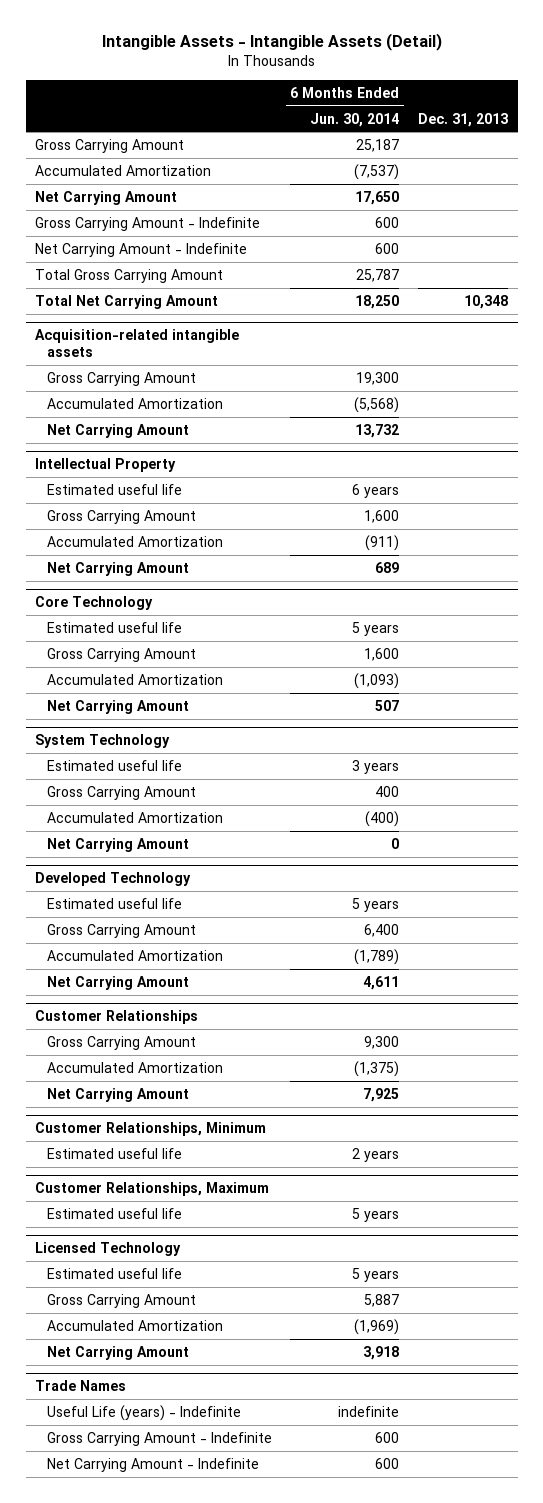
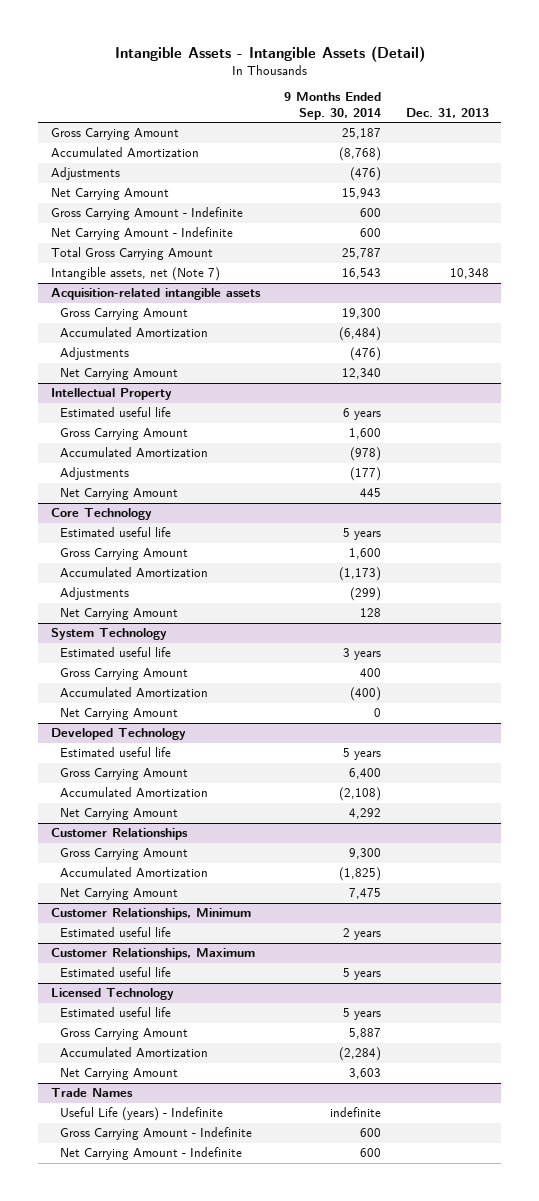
- | 6 Months Ended Jun. 30, 2014 | Dec. 31, 2013
+ | 9 Months Ended Sep. 30, 2014 | Dec. 31, 2013
+ Adjustments | (476) |
- Total Net Carrying Amount | 18,250 | 10,348
+ Intangible assets, net (Note 7) | 16,543 | 10,348
@ Acquisition-related intangible assets
+ Adjustments | (476) |
@ Intellectual Property
+ Adjustments | (177) |
@ Core Technology
+ Adjustments | (299) |

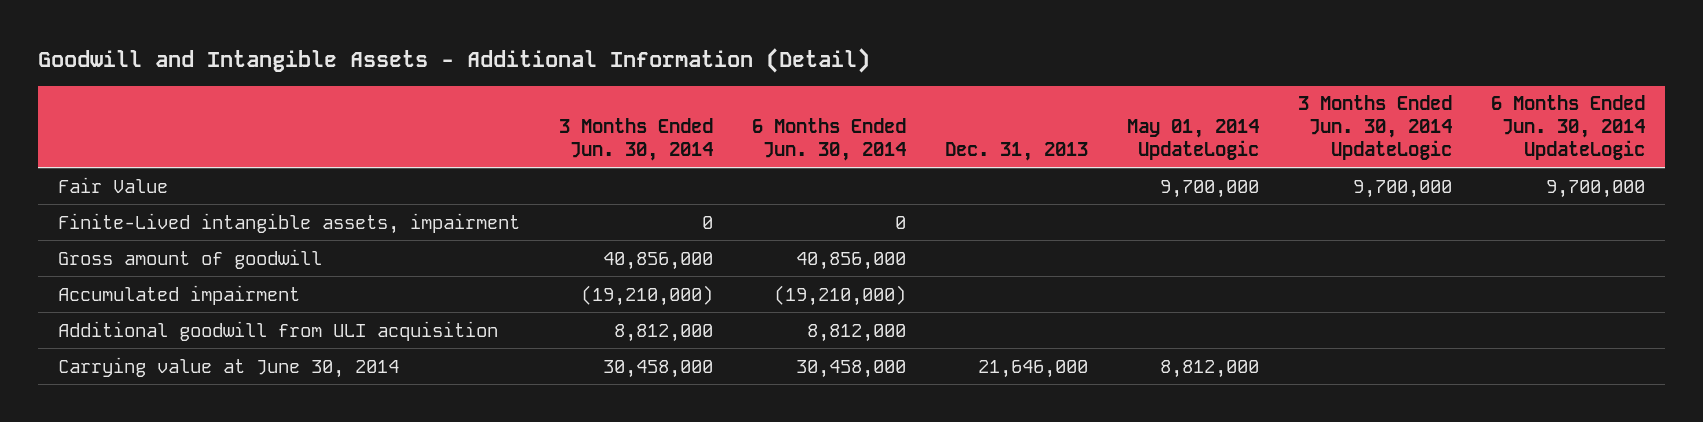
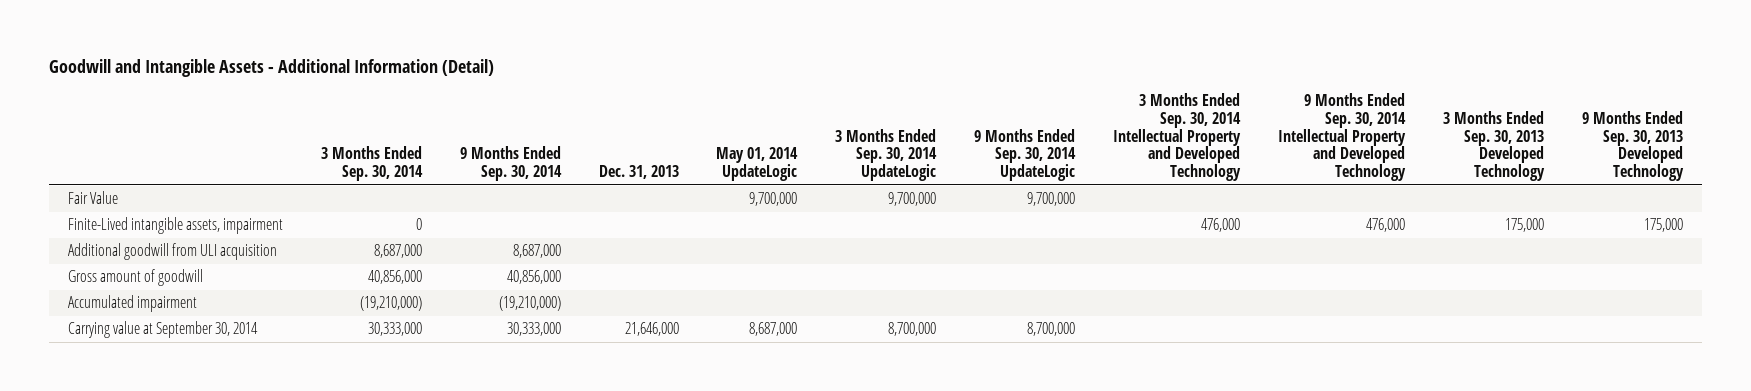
- | 3 Months Ended Jun. 30, 2014 | 6 Months Ended Jun. 30, 2014 | Dec. 31, 2013 | May 01, 2014 UpdateLogic | 3 Months Ended Jun. 30, 2014 UpdateLogic | 6 Months Ended Jun. 30, 2014 UpdateLogic
+ | 3 Months Ended Sep. 30, 2014 | 9 Months Ended Sep. 30, 2014 | Dec. 31, 2013 | May 01, 2014 UpdateLogic | 3 Months Ended Sep. 30, 2014 UpdateLogic | 9 Months Ended Sep. 30, 2014 UpdateLogic | 3 Months Ended Sep. 30, 2014 Intellectual Property and Developed Technology | 9 Months Ended Sep. 30, 2014 Intellectual Property and Developed Technology | 3 Months Ended Sep. 30, 2013 Developed Technology | 9 Months Ended Sep. 30, 2013 Developed Technology
moved up: Additional goodwill from ULI acquisition | 8,687,000 | 8,687,000 | | | | | | | |
- Carrying value at June 30, 2014 | 30,458,000 | 30,458,000 | 21,646,000 | 8,812,000 | |
+ Carrying value at September 30, 2014 | 30,333,000 | 30,333,000 | 21,646,000 | 8,687,000 | 8,700,000 | 8,700,000 | | | |

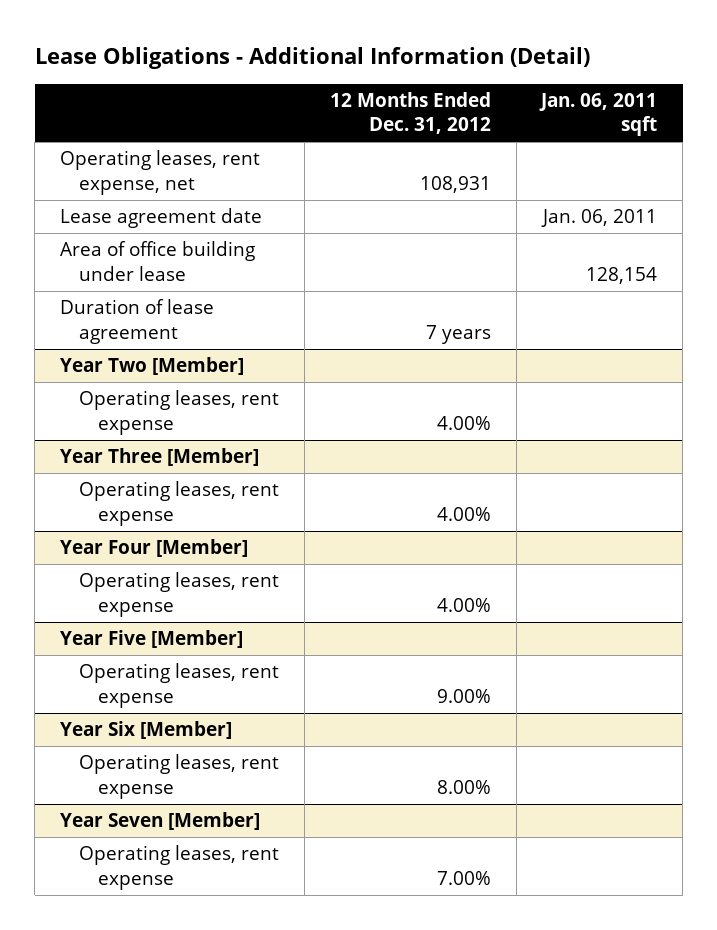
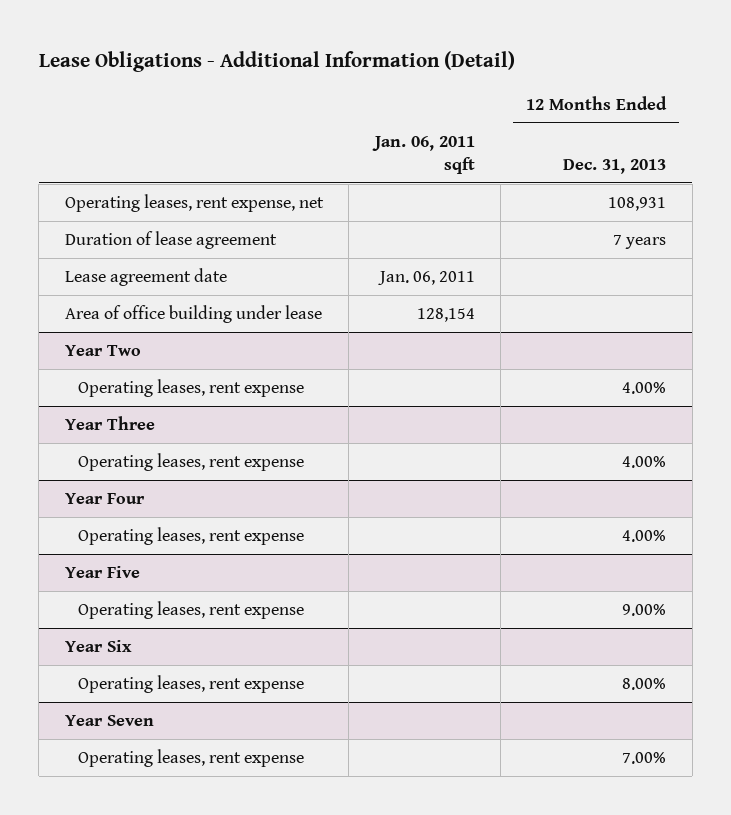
- | 12 Months Ended Dec. 31, 2012 | Jan. 06, 2011 sqft
+ | Jan. 06, 2011 sqft | 12 Months Ended Dec. 31, 2013
moved up: Duration of lease agreement | | 7 years
- Year Two [Member]
+ Year Two
- Year Three [Member]
+ Year Three
- Year Four [Member]
+ Year Four
- Year Five [Member]
+ Year Five
- Year Six [Member]
+ Year Six
- Year Seven [Member]
+ Year Seven

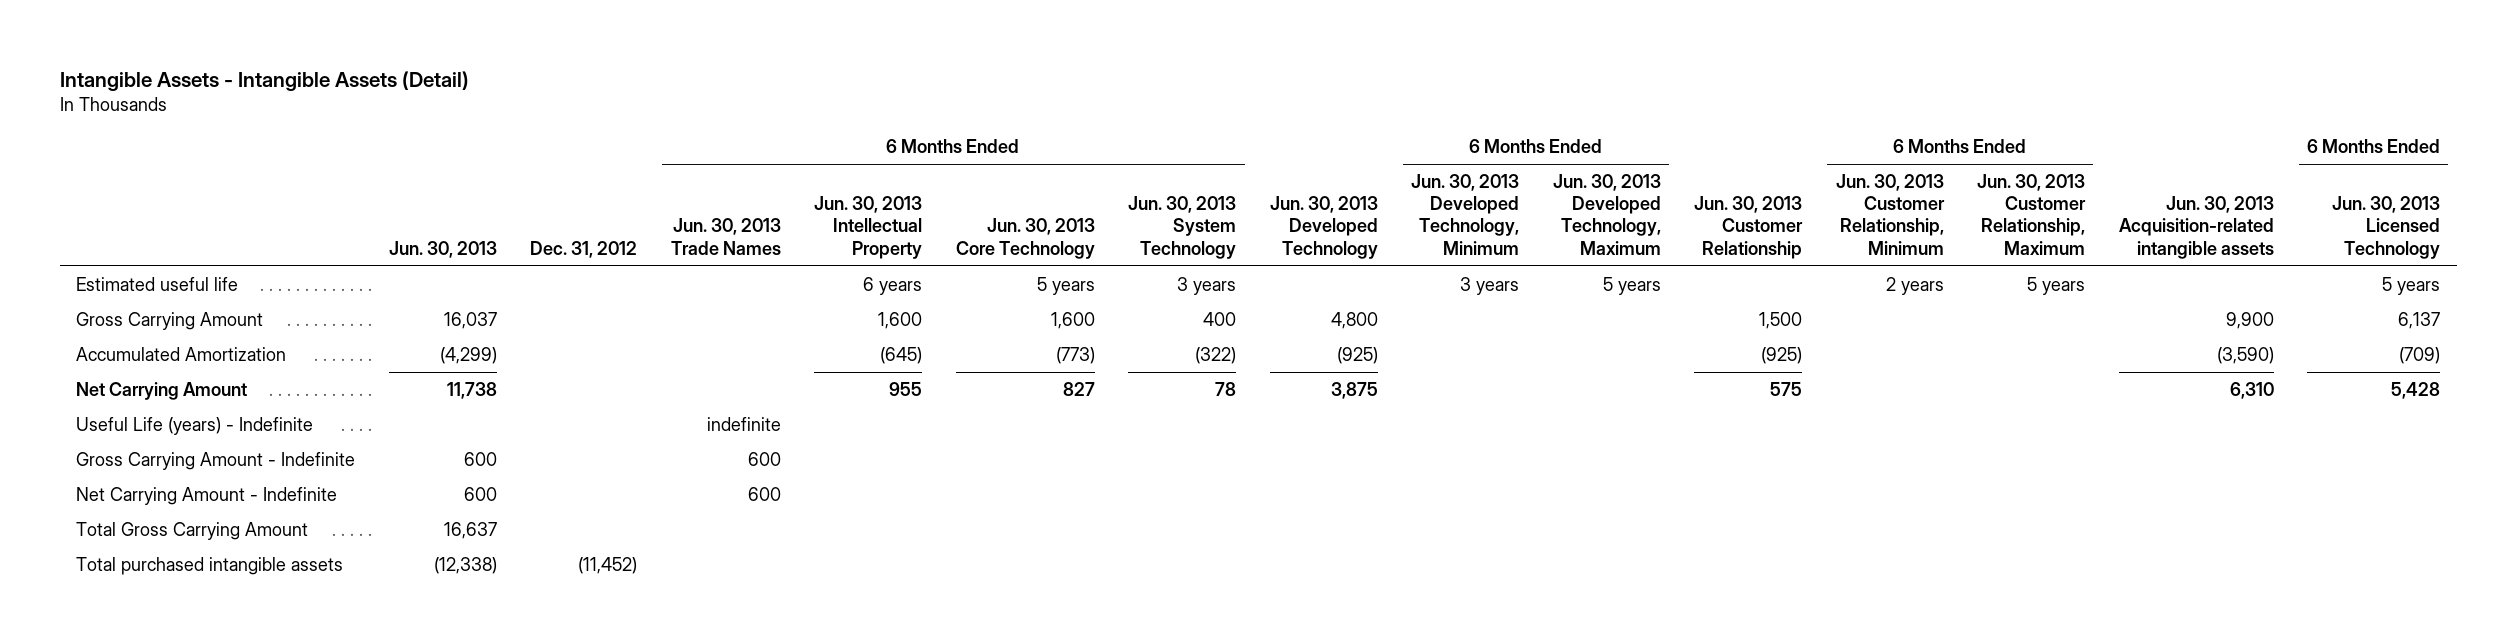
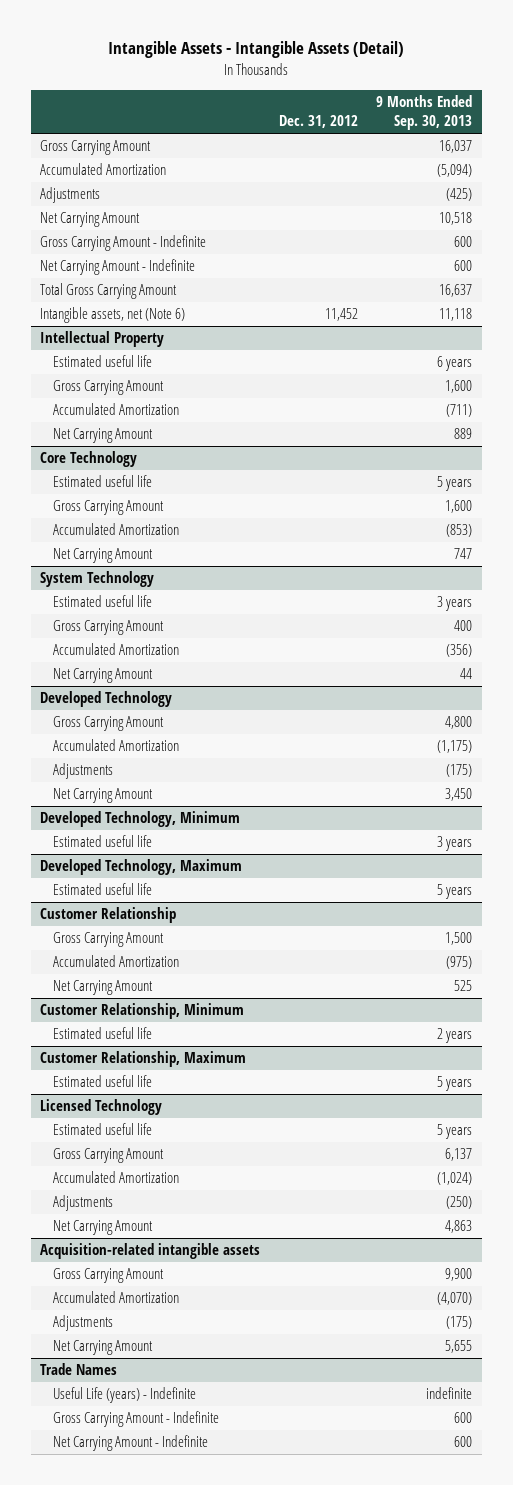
- | Jun. 30, 2013 | Dec. 31, 2012 | 6 Months Ended Jun. 30, 2013 Trade Names | 6 Months Ended Jun. 30, 2013 Intellectual Property | 6 Months Ended Jun. 30, 2013 Core Technology | 6 Months Ended Jun. 30, 2013 System Technology | Jun. 30, 2013 Developed Technology | 6 Months Ended Jun. 30, 2013 Developed Technology, Minimum | 6 Months Ended Jun. 30, 2013 Developed Technology, Maximum | Jun. 30, 2013 Customer Relationship | 6 Months Ended Jun. 30, 2013 Customer Relationship, Minimum | 6 Months Ended Jun. 30, 2013 Customer Relationship, Maximum | Jun. 30, 2013 Acquisition-related intangible assets | 6 Months Ended Jun. 30, 2013 Licensed Technology
+ | Dec. 31, 2012 | 9 Months Ended Sep. 30, 2013
- Estimated useful life | | | | 6 years | 5 years | 3 years | | 3 years | 5 years | | 2 years | 5 years | | 5 years
+ Adjustments | | (425)
- Useful Life (years) - Indefinite | | | indefinite | | | | | | | | | | |
- Total purchased intangible assets | (12,338) | (11,452) | | | | | | | | | | | |
+ Intangible assets, net (Note 6) | 11,452 | 11,118
+ Intellectual Property
+ Estimated useful life | | 6 years
+ Gross Carrying Amount | | 1,600
+ Accumulated Amortization | | (711)
+ Net Carrying Amount | | 889
+ Core Technology
+ Estimated useful life | | 5 years
+ Gross Carrying Amount | | 1,600
+ Accumulated Amortization | | (853)
+ Net Carrying Amount | | 747
+ System Technology
+ Estimated useful life | | 3 years
+ Gross Carrying Amount | | 400
+ Accumulated Amortization | | (356)
+ Net Carrying Amount | | 44
+ Developed Technology
+ Gross Carrying Amount | | 4,800
+ Accumulated Amortization | | (1,175)
+ Adjustments | | (175)
+ Net Carrying Amount | | 3,450
+ Developed Technology, Minimum
+ Estimated useful life | | 3 years
+ Developed Technology, Maximum
+ Estimated useful life | | 5 years
+ Customer Relationship
+ Gross Carrying Amount | | 1,500
+ Accumulated Amortization | | (975)
+ Net Carrying Amount | | 525
+ Customer Relationship, Minimum
+ Estimated useful life | | 2 years
+ Customer Relationship, Maximum
+ Estimated useful life | | 5 years
+ Licensed Technology
+ Estimated useful life | | 5 years
+ Gross Carrying Amount | | 6,137
+ Accumulated Amortization | | (1,024)
+ Adjustments | | (250)
+ Net Carrying Amount | | 4,863
+ Acquisition-related intangible assets
+ Gross Carrying Amount | | 9,900
+ Accumulated Amortization | | (4,070)
+ Adjustments | | (175)
+ Net Carrying Amount | | 5,655
+ Trade Names
+ Useful Life (years) - Indefinite | | indefinite
+ Gross Carrying Amount - Indefinite | | 600
+ Net Carrying Amount - Indefinite | | 600

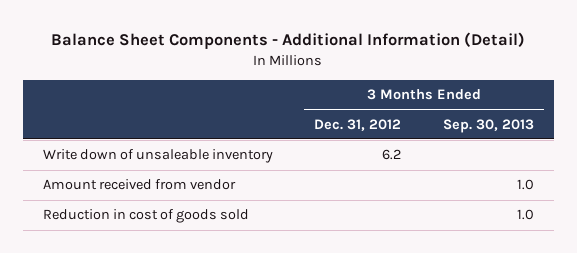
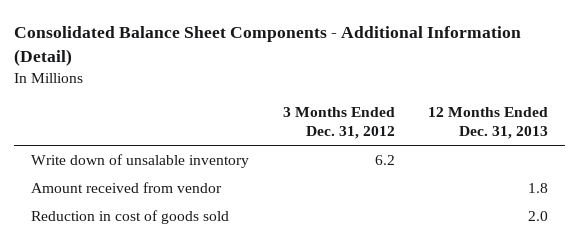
- Balance Sheet Components - Additional Information (Detail)
+ Consolidated Balance Sheet Components - Additional Information (Detail)
- | 3 Months Ended Dec. 31, 2012 | 3 Months Ended Sep. 30, 2013
+ | 3 Months Ended Dec. 31, 2012 | 12 Months Ended Dec. 31, 2013
- Write down of unsaleable inventory | 6.2 |
+ Write down of unsalable inventory | 6.2 |

